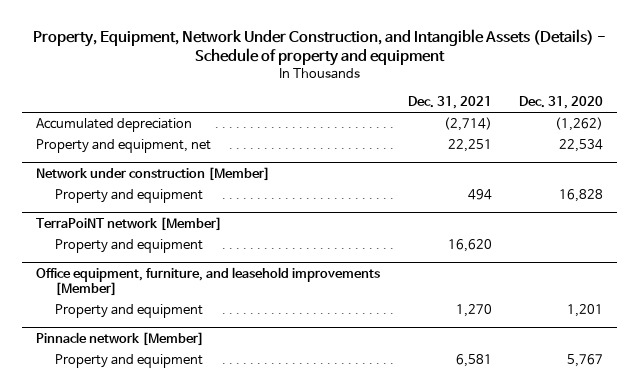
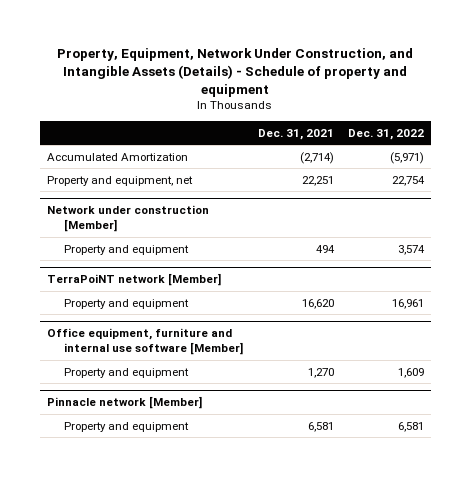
- | Dec. 31, 2021 | Dec. 31, 2020
+ | Dec. 31, 2021 | Dec. 31, 2022
- Accumulated depreciation | (2,714) | (1,262)
+ Accumulated Amortization | (2,714) | (5,971)
- Office equipment, furniture, and leasehold improvements [Member]
+ Office equipment, furniture and internal use software [Member]

